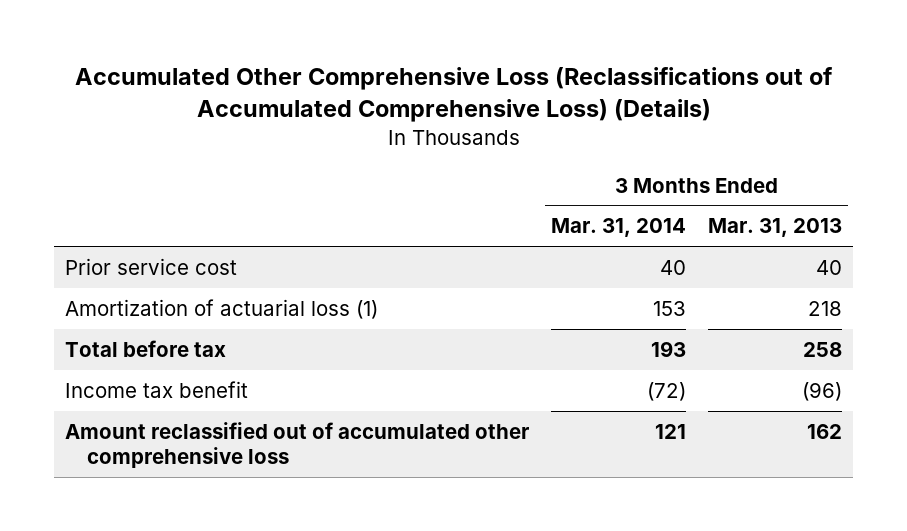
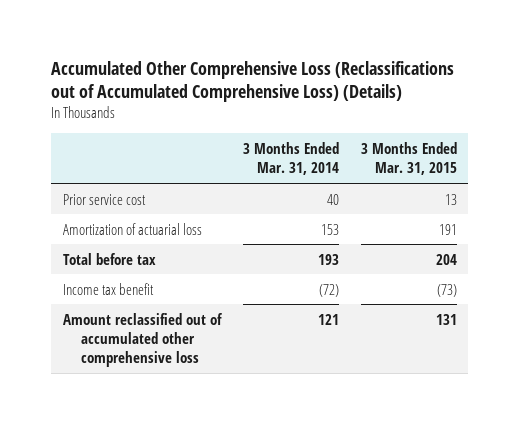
- | 3 Months Ended Mar. 31, 2014 | 3 Months Ended Mar. 31, 2013
+ | 3 Months Ended Mar. 31, 2014 | 3 Months Ended Mar. 31, 2015
- Amortization of actuarial loss (1) | 153 | 218
+ Amortization of actuarial loss | 153 | 191

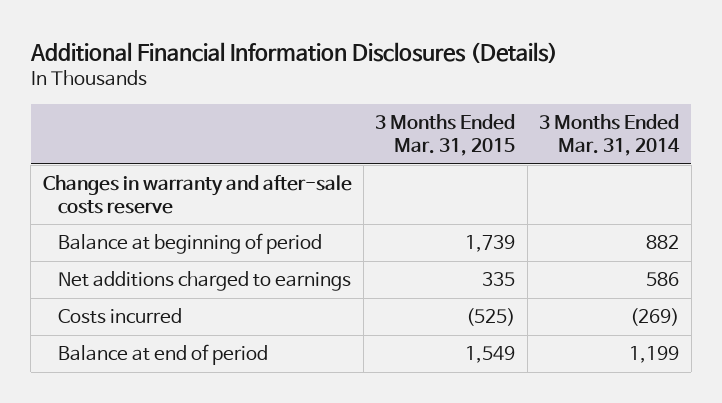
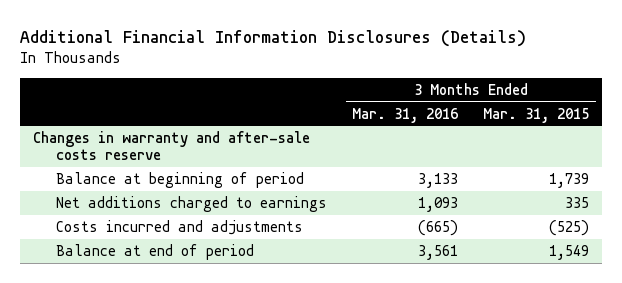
- | 3 Months Ended Mar. 31, 2015 | 3 Months Ended Mar. 31, 2014
+ | 3 Months Ended Mar. 31, 2016 | 3 Months Ended Mar. 31, 2015
- Costs incurred | (525) | (269)
+ Costs incurred and adjustments | (665) | (525)

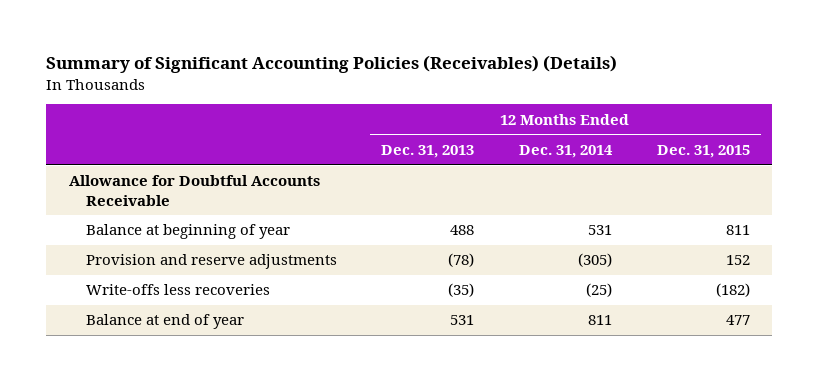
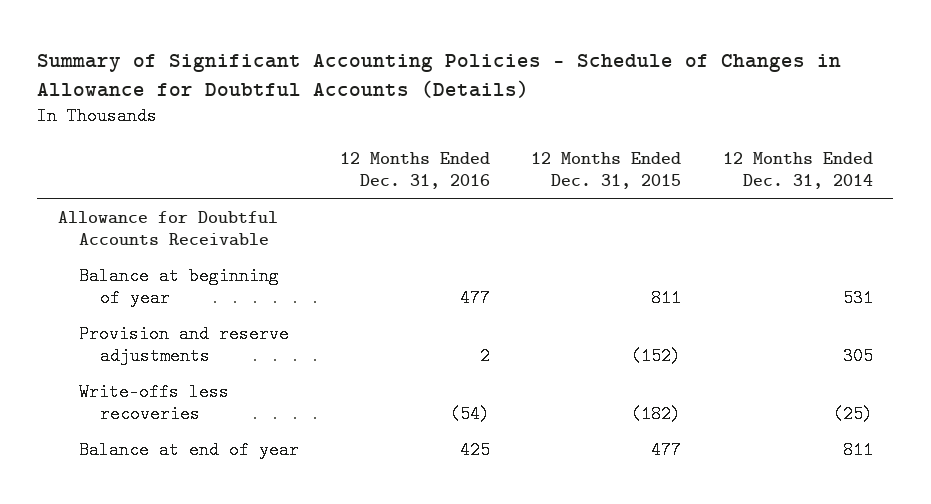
- Summary of Significant Accounting Policies (Receivables) (Details)
+ Summary of Significant Accounting Policies - Schedule of Changes in Allowance for Doubtful Accounts (Details)
- | 12 Months Ended Dec. 31, 2013 | 12 Months Ended Dec. 31, 2014 | 12 Months Ended Dec. 31, 2015
+ | 12 Months Ended Dec. 31, 2016 | 12 Months Ended Dec. 31, 2015 | 12 Months Ended Dec. 31, 2014
- Provision and reserve adjustments | (78) | (305) | 152
+ Provision and reserve adjustments | 2 | (152) | 305

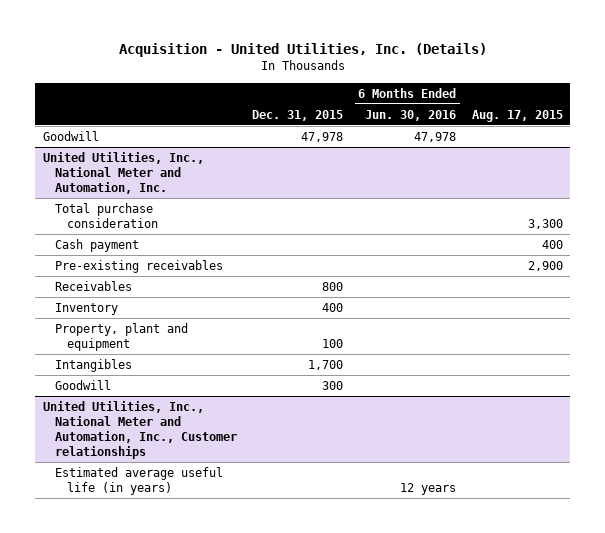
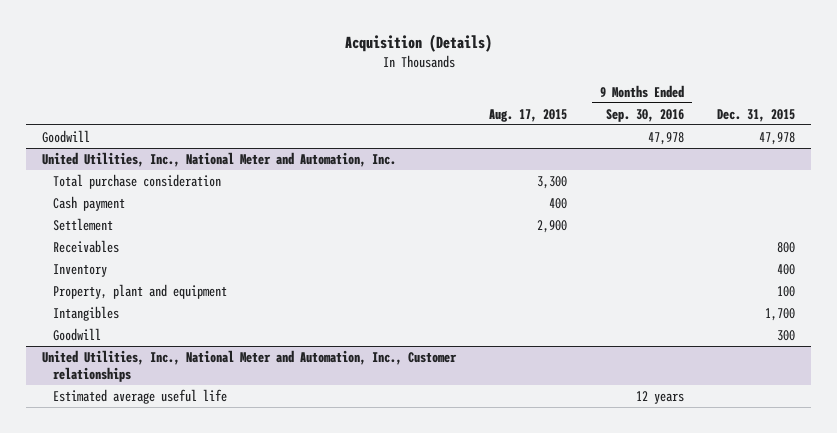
- Acquisition - United Utilities, Inc. (Details)
+ Acquisition (Details)
- | Dec. 31, 2015 | 6 Months Ended Jun. 30, 2016 | Aug. 17, 2015
+ | Aug. 17, 2015 | 9 Months Ended Sep. 30, 2016 | Dec. 31, 2015
@ United Utilities, Inc., National Meter and Automation, Inc.
- Pre-existing receivables | | | 2,900
+ Settlement | 2,900 | |
@ United Utilities, Inc., National Meter and Automation, Inc., Customer relationships
- Estimated average useful life (in years) | | 12 years |
+ Estimated average useful life | | 12 years |

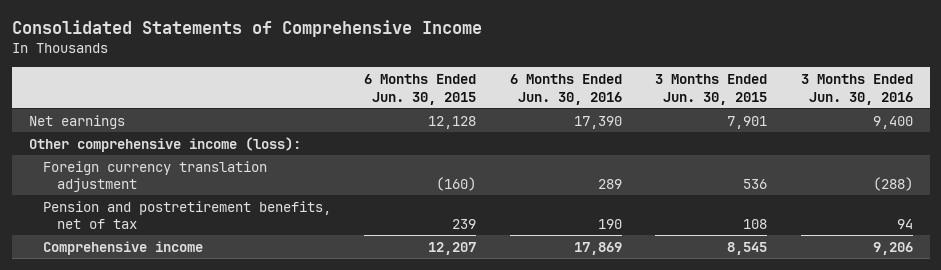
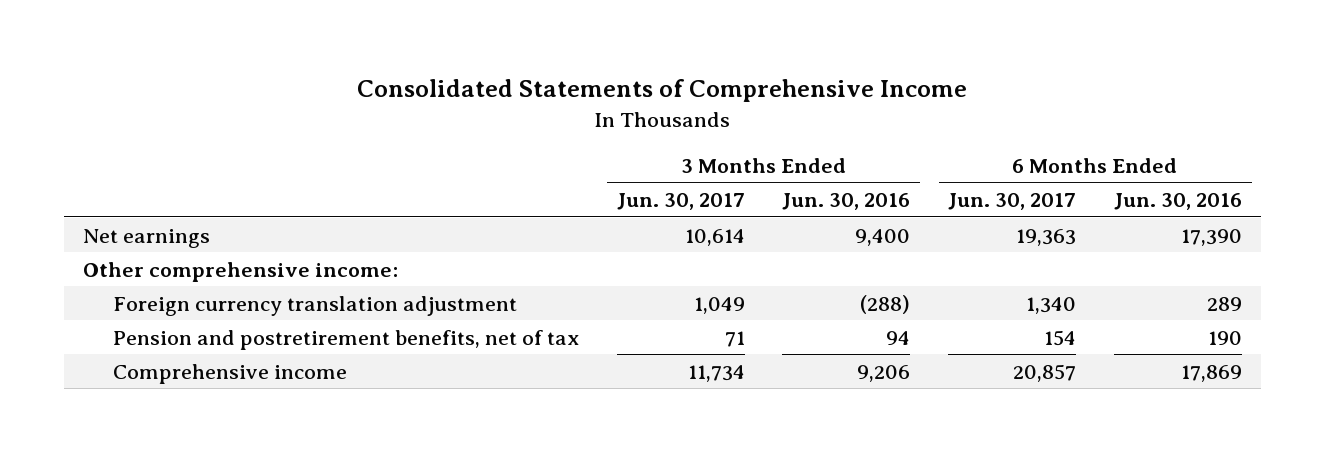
- | 6 Months Ended Jun. 30, 2015 | 6 Months Ended Jun. 30, 2016 | 3 Months Ended Jun. 30, 2015 | 3 Months Ended Jun. 30, 2016
+ | 3 Months Ended Jun. 30, 2017 | 3 Months Ended Jun. 30, 2016 | 6 Months Ended Jun. 30, 2017 | 6 Months Ended Jun. 30, 2016
- Other comprehensive income (loss):
+ Other comprehensive income:

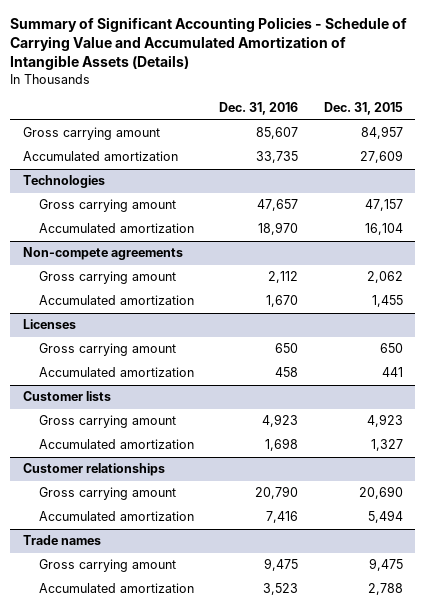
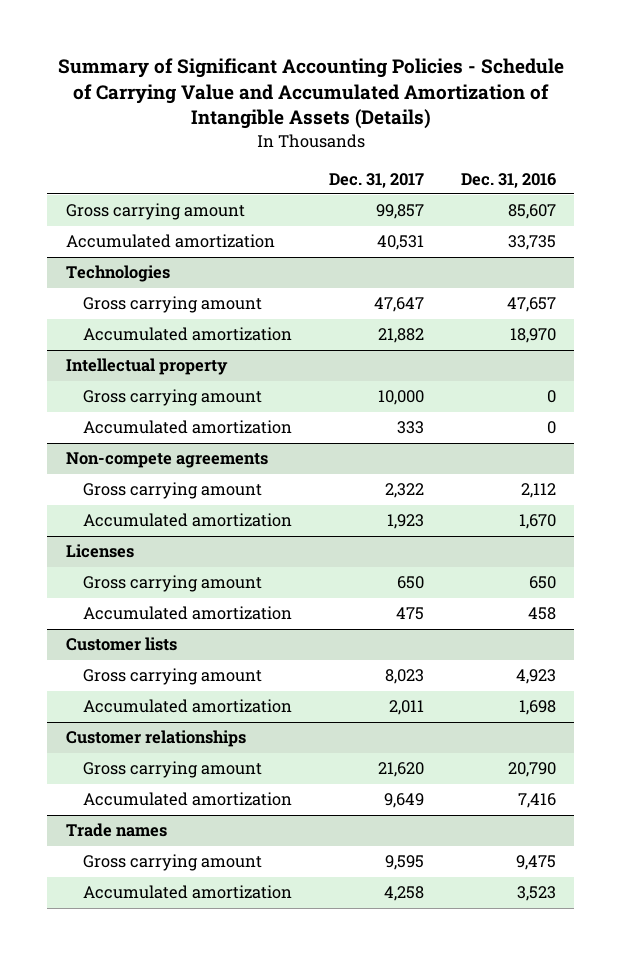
- | Dec. 31, 2016 | Dec. 31, 2015
+ | Dec. 31, 2017 | Dec. 31, 2016
+ Intellectual property
+ Gross carrying amount | 10,000 | 0
+ Accumulated amortization | 333 | 0

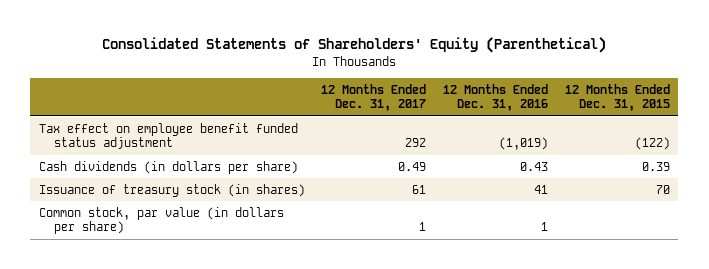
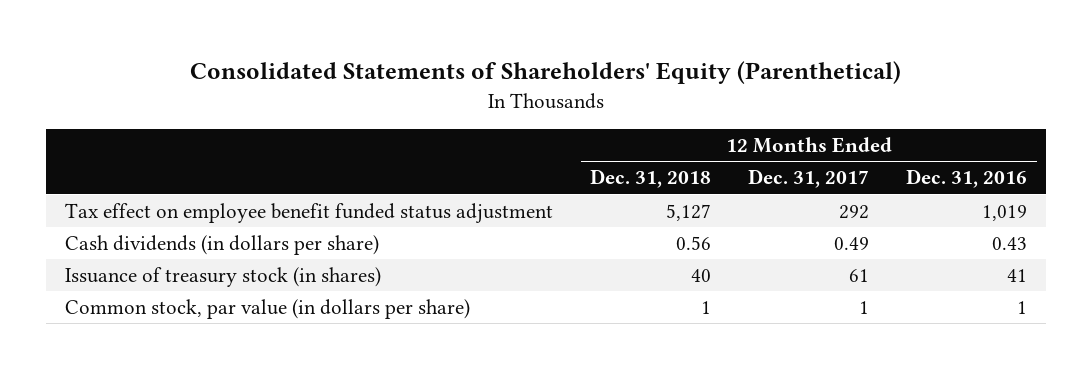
- | 12 Months Ended Dec. 31, 2017 | 12 Months Ended Dec. 31, 2016 | 12 Months Ended Dec. 31, 2015
+ | 12 Months Ended Dec. 31, 2018 | 12 Months Ended Dec. 31, 2017 | 12 Months Ended Dec. 31, 2016
- Tax effect on employee benefit funded status adjustment | 292 | (1,019) | (122)
+ Tax effect on employee benefit funded status adjustment | 5,127 | 292 | 1,019

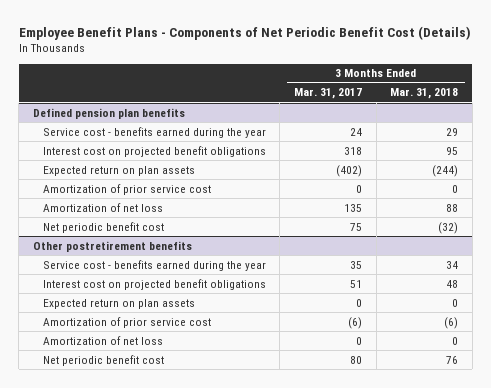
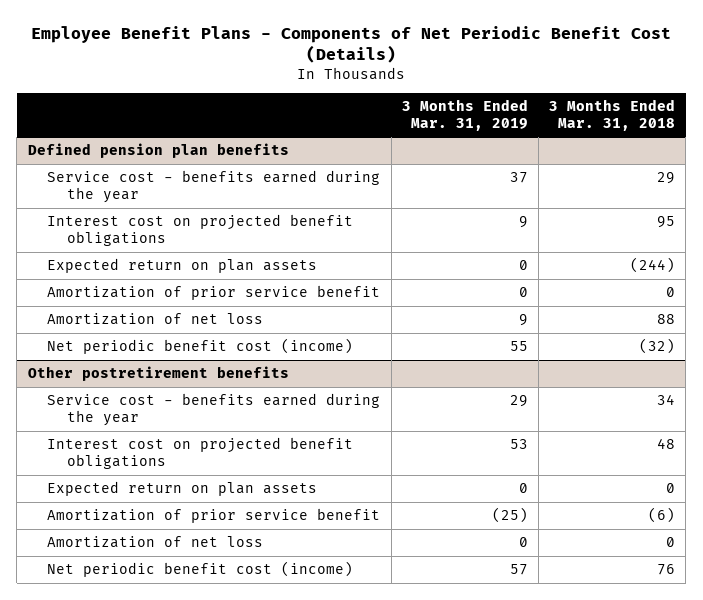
- | 3 Months Ended Mar. 31, 2017 | 3 Months Ended Mar. 31, 2018
+ | 3 Months Ended Mar. 31, 2019 | 3 Months Ended Mar. 31, 2018
@ Defined pension plan benefits
- Amortization of prior service cost | 0 | 0
+ Amortization of prior service benefit | 0 | 0
- Net periodic benefit cost | 75 | (32)
+ Net periodic benefit cost (income) | 55 | (32)
@ Other postretirement benefits
- Amortization of prior service cost | (6) | (6)
+ Amortization of prior service benefit | (25) | (6)
- Net periodic benefit cost | 80 | 76
+ Net periodic benefit cost (income) | 57 | 76

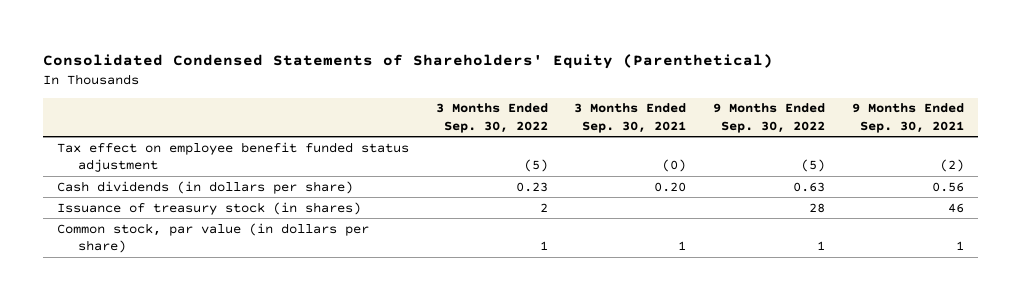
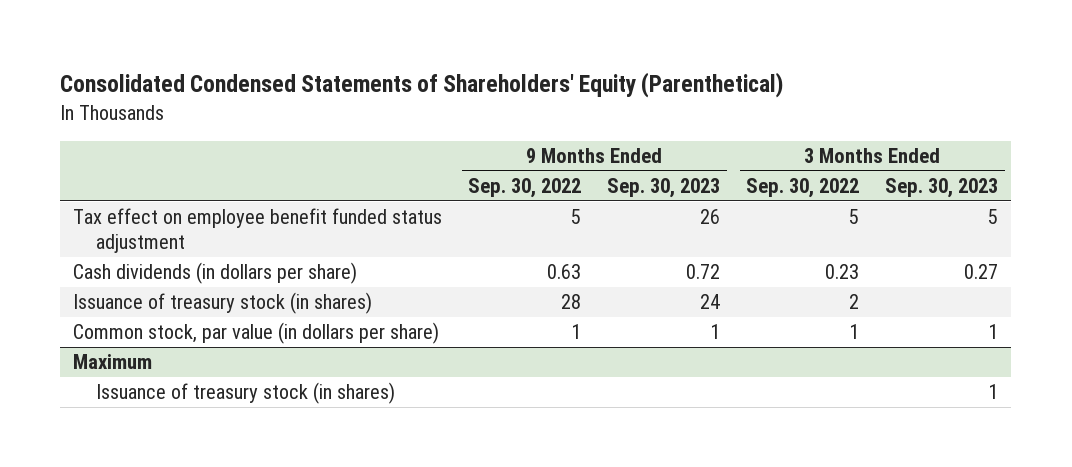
- | 3 Months Ended Sep. 30, 2022 | 3 Months Ended Sep. 30, 2021 | 9 Months Ended Sep. 30, 2022 | 9 Months Ended Sep. 30, 2021
+ | 9 Months Ended Sep. 30, 2022 | 9 Months Ended Sep. 30, 2023 | 3 Months Ended Sep. 30, 2022 | 3 Months Ended Sep. 30, 2023
- Tax effect on employee benefit funded status adjustment | (5) | (0) | (5) | (2)
+ Tax effect on employee benefit funded status adjustment | 5 | 26 | 5 | 5
+ Maximum
+ Issuance of treasury stock (in shares) | | | | 1

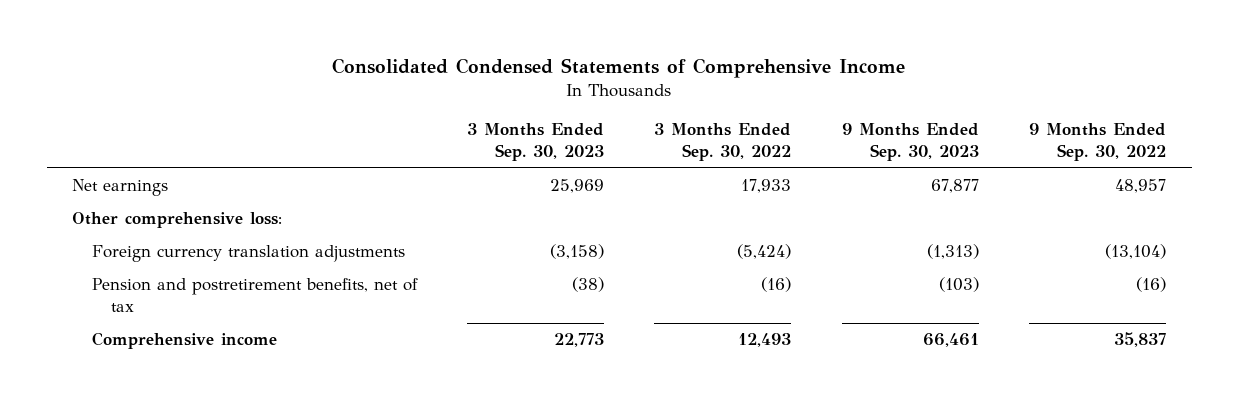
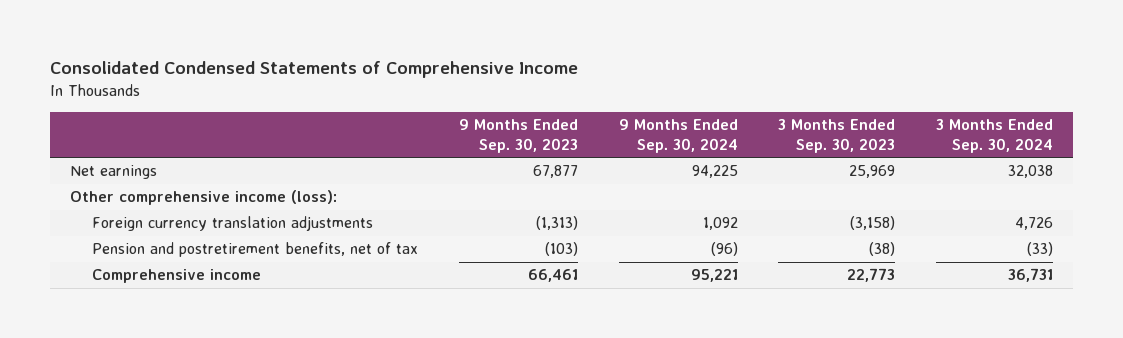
- | 3 Months Ended Sep. 30, 2023 | 3 Months Ended Sep. 30, 2022 | 9 Months Ended Sep. 30, 2023 | 9 Months Ended Sep. 30, 2022
+ | 9 Months Ended Sep. 30, 2023 | 9 Months Ended Sep. 30, 2024 | 3 Months Ended Sep. 30, 2023 | 3 Months Ended Sep. 30, 2024
- Other comprehensive loss:
+ Other comprehensive income (loss):

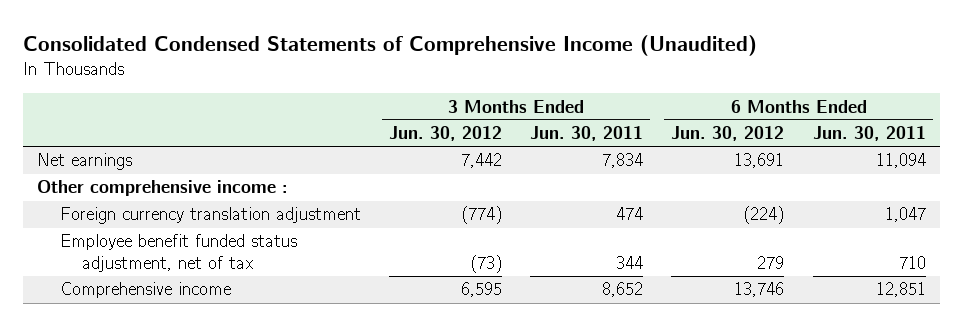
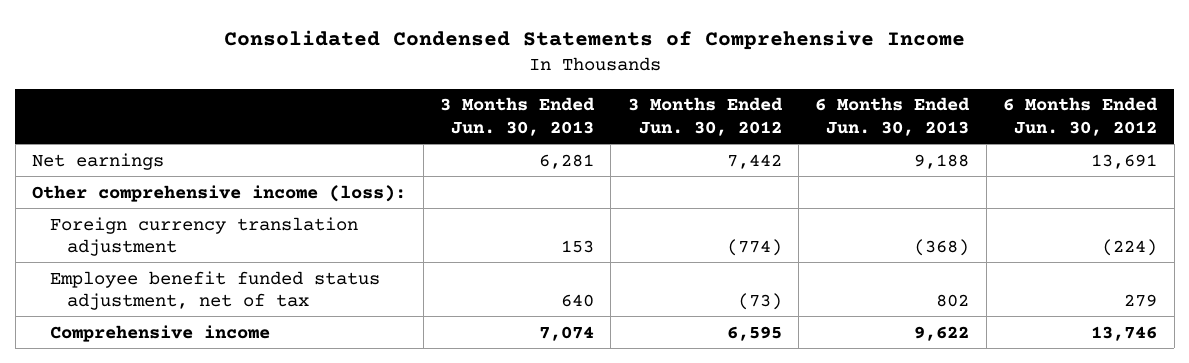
- Consolidated Condensed Statements of Comprehensive Income (Unaudited)
+ Consolidated Condensed Statements of Comprehensive Income
- | 3 Months Ended Jun. 30, 2012 | 3 Months Ended Jun. 30, 2011 | 6 Months Ended Jun. 30, 2012 | 6 Months Ended Jun. 30, 2011
+ | 3 Months Ended Jun. 30, 2013 | 3 Months Ended Jun. 30, 2012 | 6 Months Ended Jun. 30, 2013 | 6 Months Ended Jun. 30, 2012
- Other comprehensive income :
+ Other comprehensive income (loss):

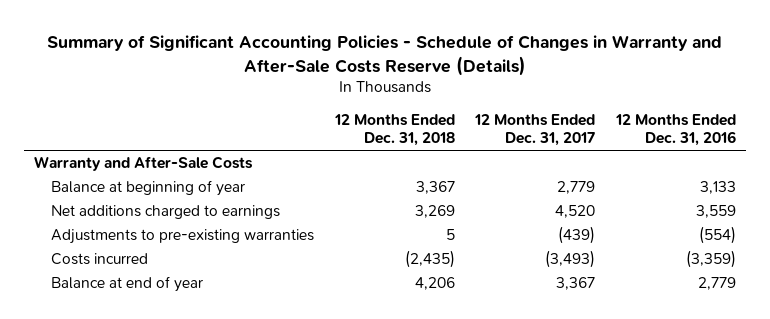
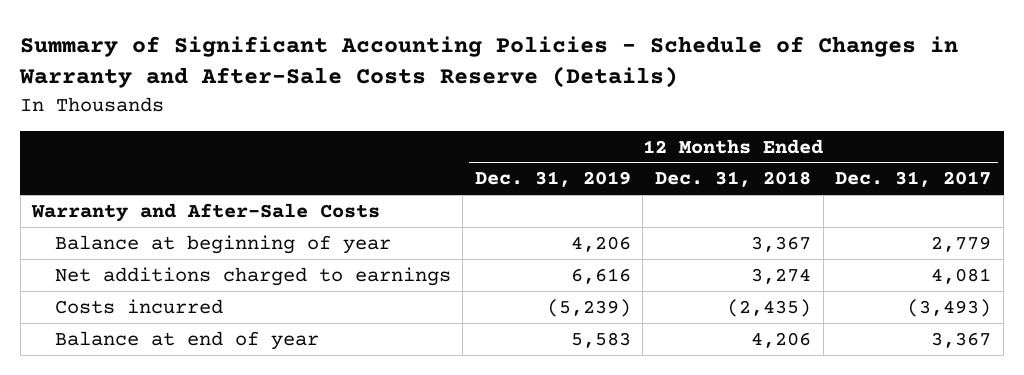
- | 12 Months Ended Dec. 31, 2018 | 12 Months Ended Dec. 31, 2017 | 12 Months Ended Dec. 31, 2016
+ | 12 Months Ended Dec. 31, 2019 | 12 Months Ended Dec. 31, 2018 | 12 Months Ended Dec. 31, 2017
- Net additions charged to earnings | 3,269 | 4,520 | 3,559
- Adjustments to pre-existing warranties | 5 | (439) | (554)
+ Net additions charged to earnings | 6,616 | 3,274 | 4,081

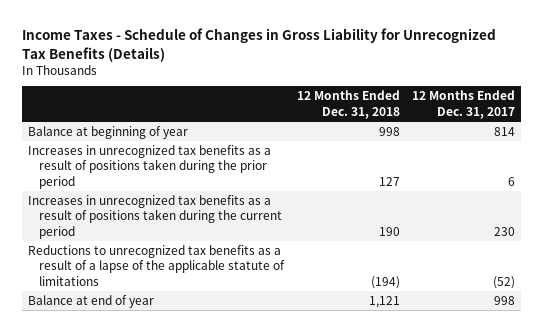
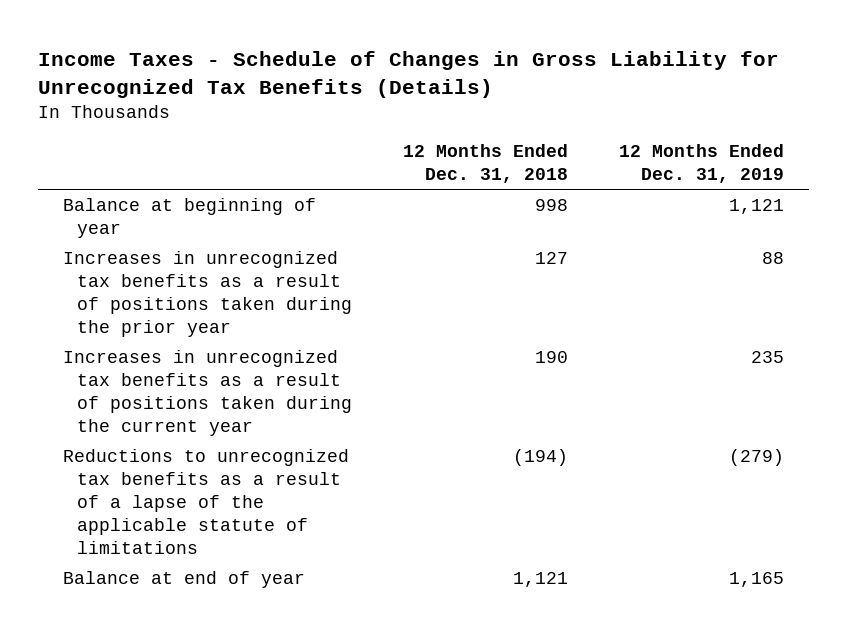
- | 12 Months Ended Dec. 31, 2018 | 12 Months Ended Dec. 31, 2017
+ | 12 Months Ended Dec. 31, 2018 | 12 Months Ended Dec. 31, 2019
- Increases in unrecognized tax benefits as a result of positions taken during the prior period | 127 | 6
- Increases in unrecognized tax benefits as a result of positions taken during the current period | 190 | 230
+ Increases in unrecognized tax benefits as a result of positions taken during the prior year | 127 | 88
+ Increases in unrecognized tax benefits as a result of positions taken during the current year | 190 | 235

